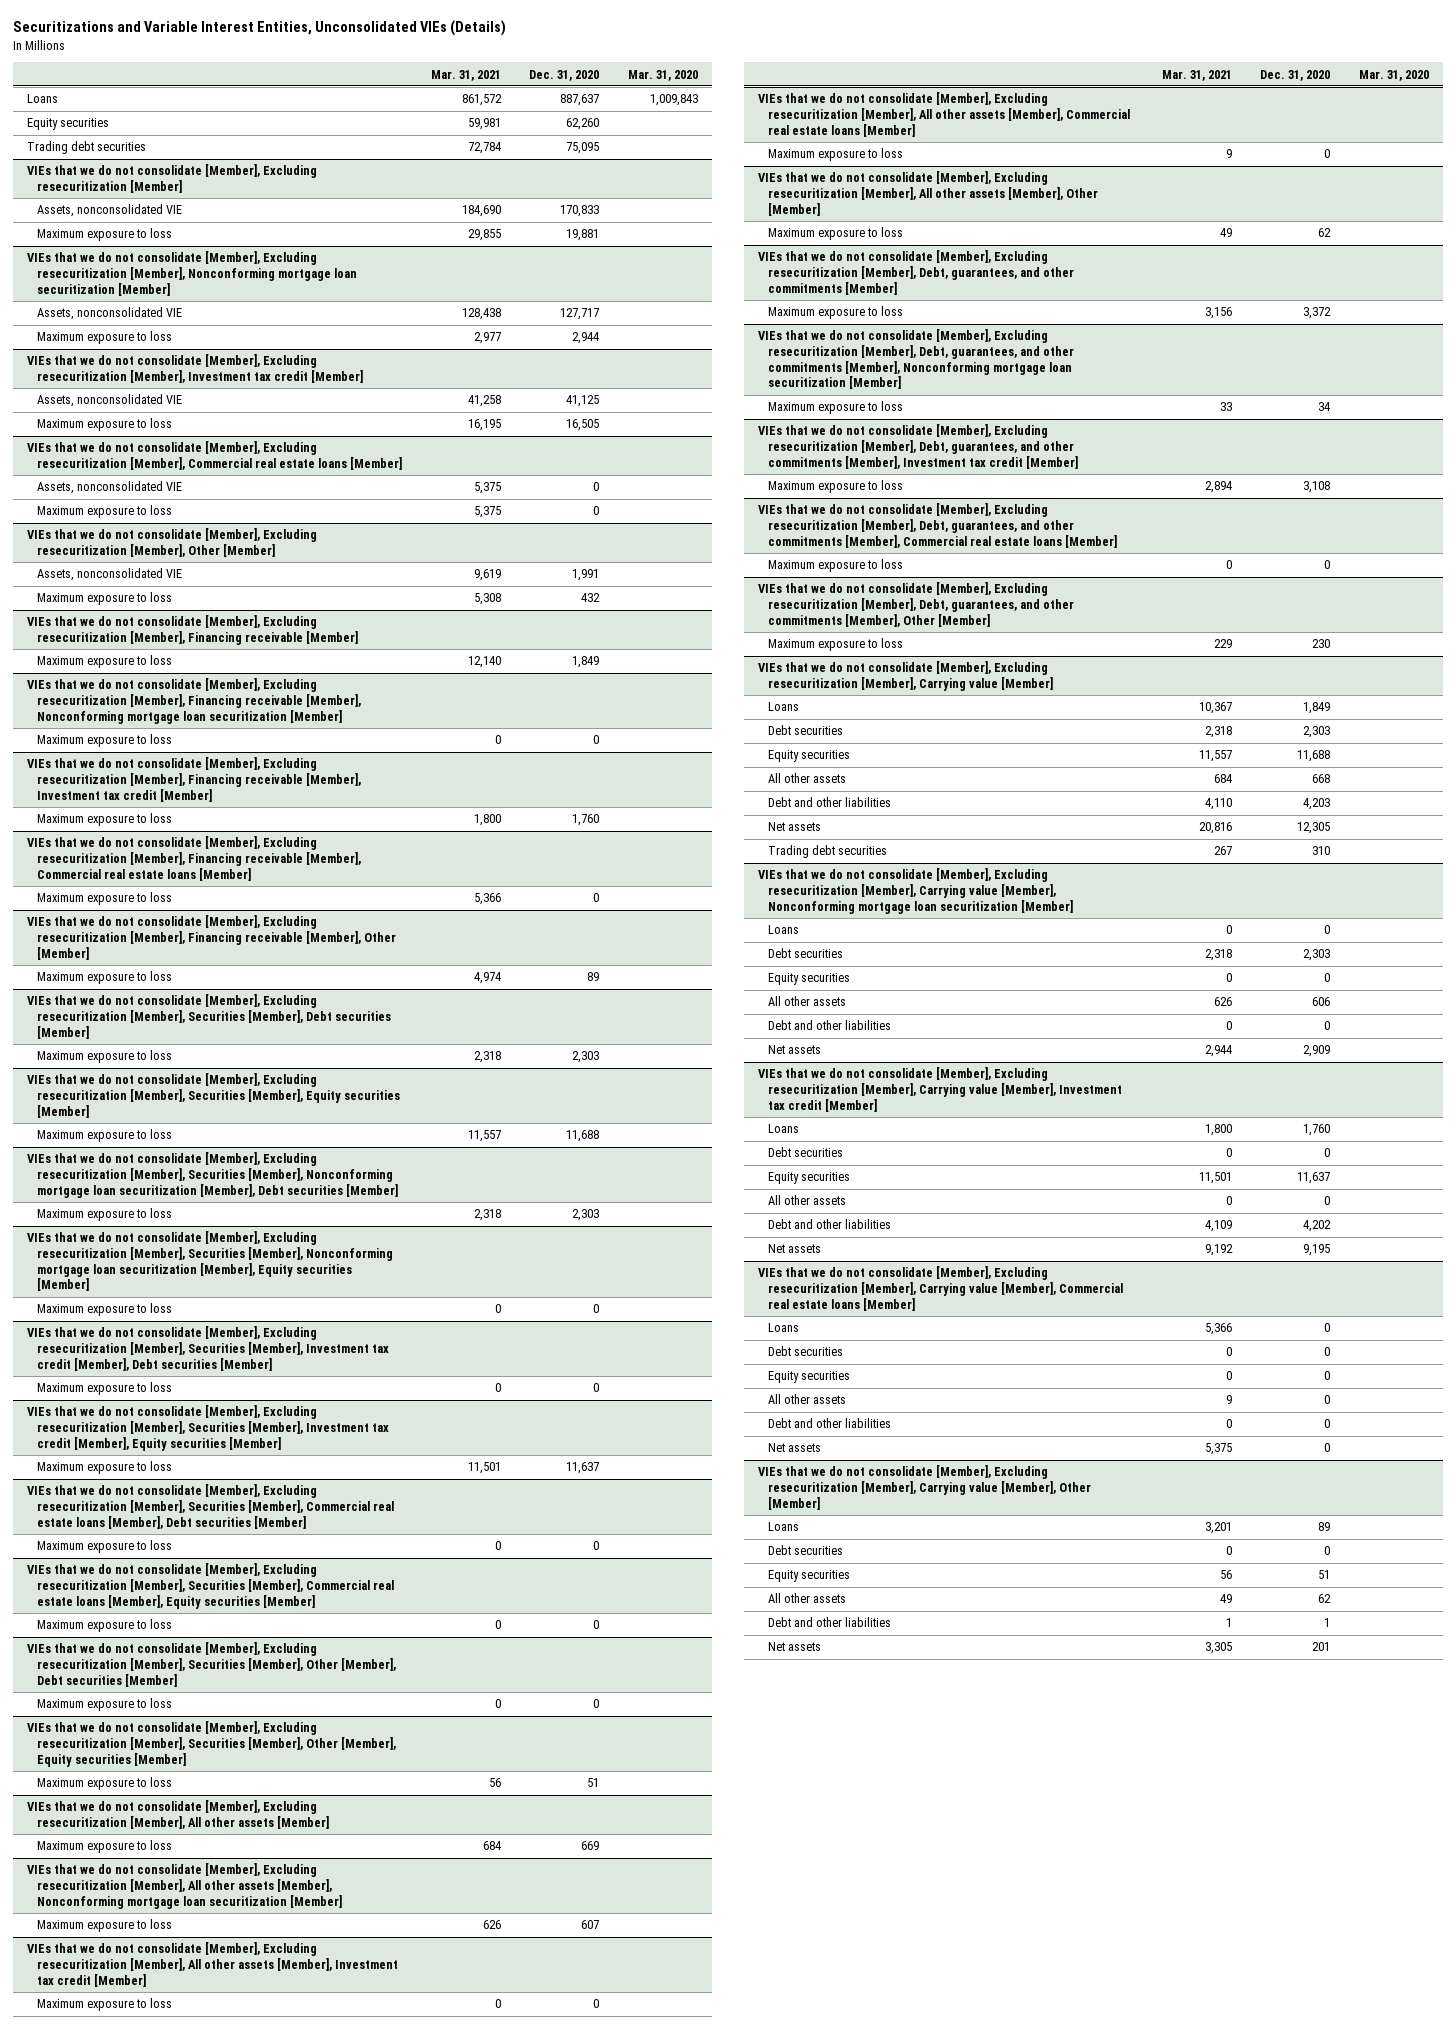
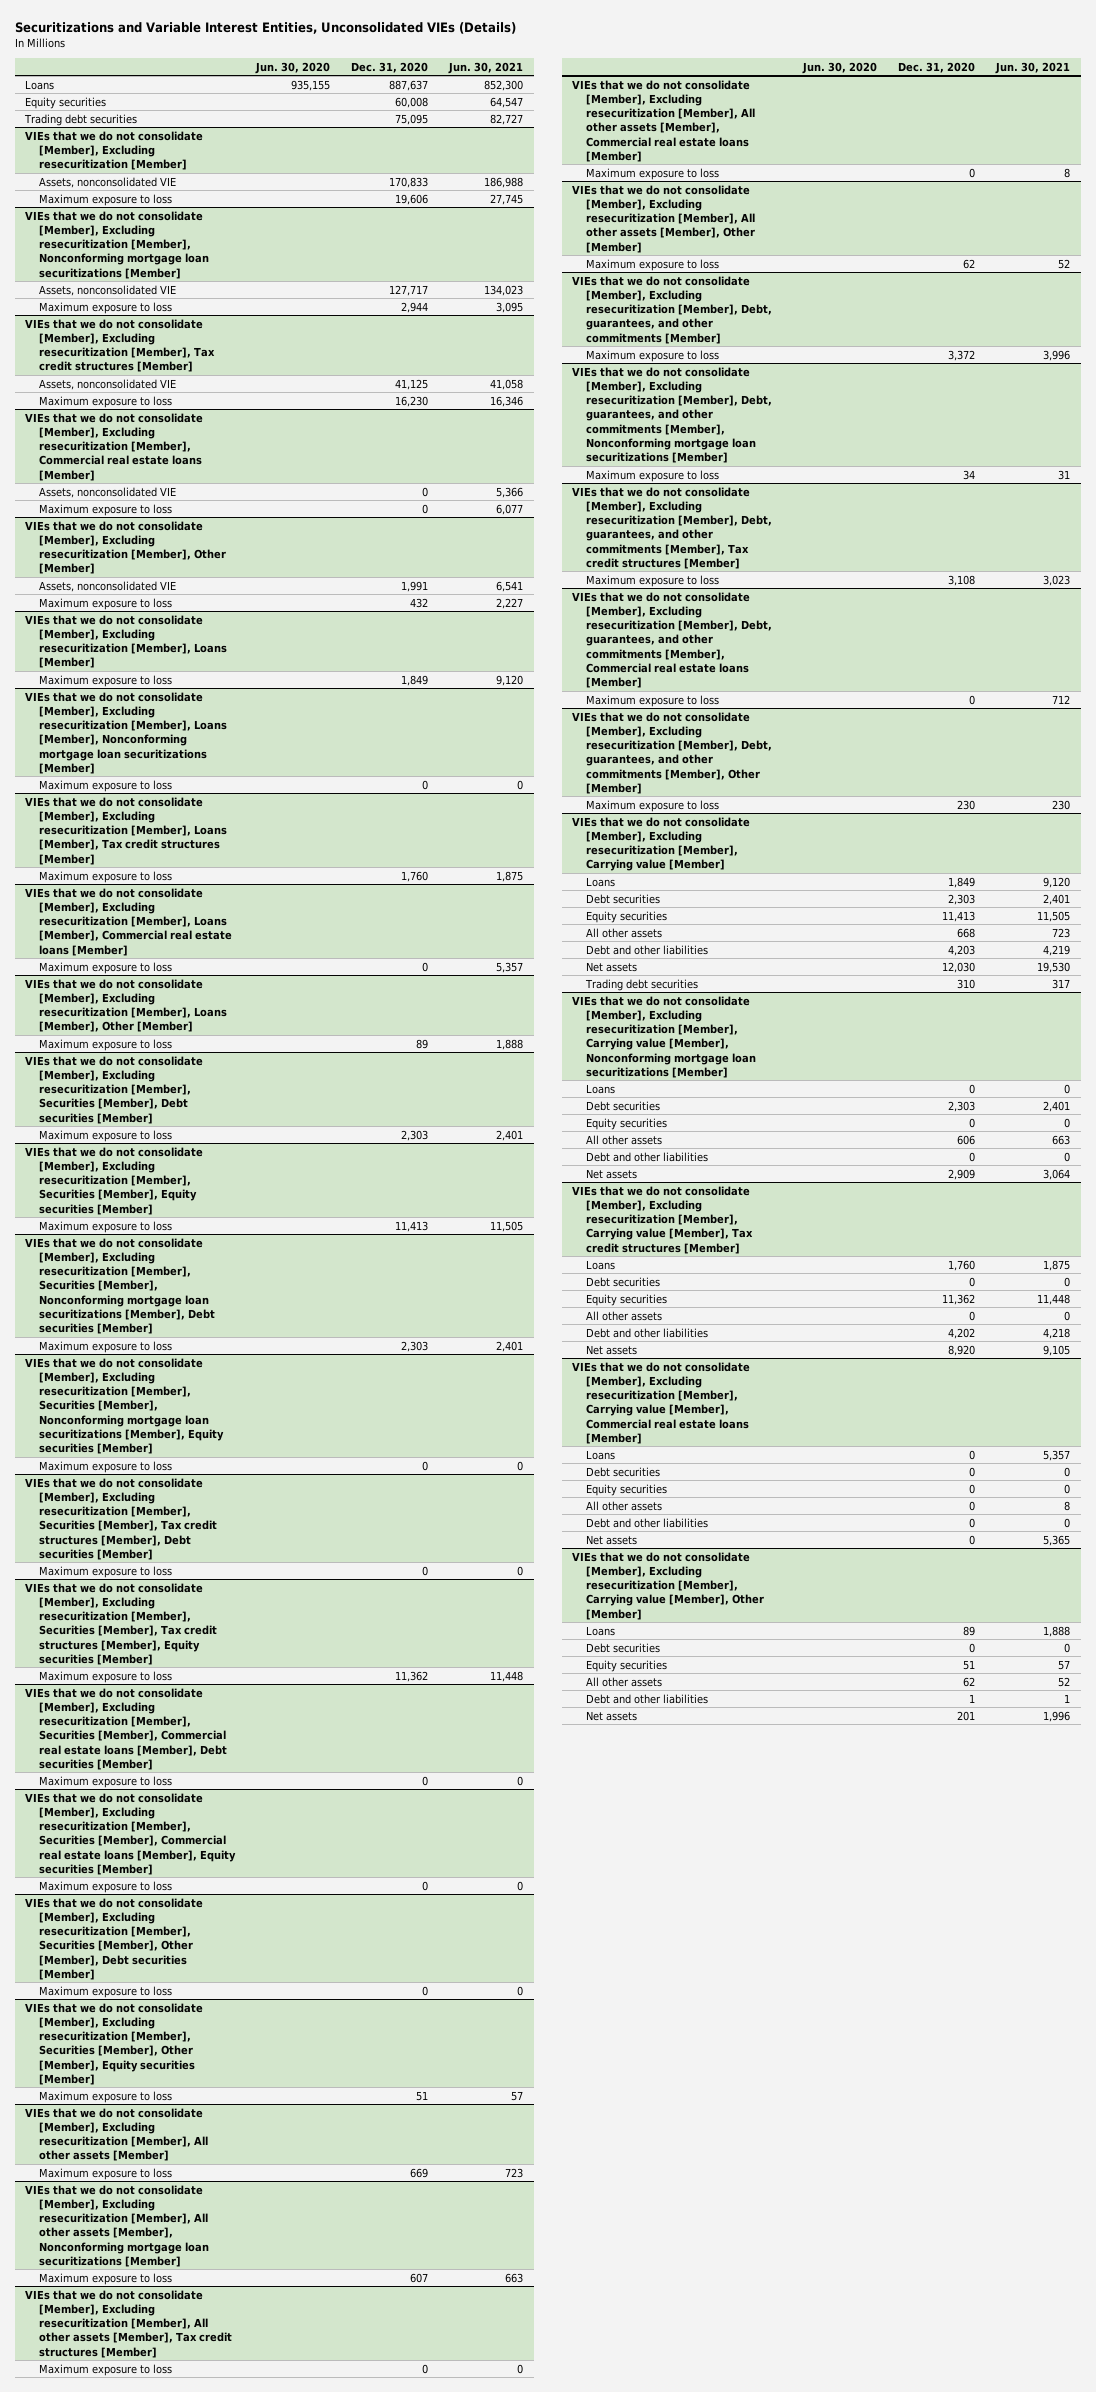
- | Mar. 31, 2021 | Dec. 31, 2020 | Mar. 31, 2020
+ | Jun. 30, 2020 | Dec. 31, 2020 | Jun. 30, 2021
- Equity securities | 59,981 | 62,260 |
+ Equity securities | | 60,008 | 64,547
@ VIEs that we do not consolidate [Member], Excluding resecuritization [Member]
- Maximum exposure to loss | 29,855 | 19,881 |
- VIEs that we do not consolidate [Member], Excluding resecuritization [Member], Nonconforming mortgage loan securitization [Member]
@ VIEs that we do not consolidate [Member], Excluding resecuritization [Member]
+ Maximum exposure to loss | | 19,606 | 27,745
+ VIEs that we do not consolidate [Member], Excluding resecuritization [Member], Nonconforming mortgage loan securitizations [Member]
- VIEs that we do not consolidate [Member], Excluding resecuritization [Member], Investment tax credit [Member]
+ VIEs that we do not consolidate [Member], Excluding resecuritization [Member], Tax credit structures [Member]
- Maximum exposure to loss | 16,195 | 16,505 |
+ Maximum exposure to loss | | 16,230 | 16,346
- VIEs that we do not consolidate [Member], Excluding resecuritization [Member], Financing receivable [Member]
+ VIEs that we do not consolidate [Member], Excluding resecuritization [Member], Loans [Member]
- VIEs that we do not consolidate [Member], Excluding resecuritization [Member], Financing receivable [Member], Nonconforming mortgage loan securitization [Member]
+ VIEs that we do not consolidate [Member], Excluding resecuritization [Member], Loans [Member], Nonconforming mortgage loan securitizations [Member]
- VIEs that we do not consolidate [Member], Excluding resecuritization [Member], Financing receivable [Member], Investment tax credit [Member]
+ VIEs that we do not consolidate [Member], Excluding resecuritization [Member], Loans [Member], Tax credit structures [Member]
- VIEs that we do not consolidate [Member], Excluding resecuritization [Member], Financing receivable [Member], Commercial real estate loans [Member]
+ VIEs that we do not consolidate [Member], Excluding resecuritization [Member], Loans [Member], Commercial real estate loans [Member]
- VIEs that we do not consolidate [Member], Excluding resecuritization [Member], Financing receivable [Member], Other [Member]
+ VIEs that we do not consolidate [Member], Excluding resecuritization [Member], Loans [Member], Other [Member]
@ VIEs that we do not consolidate [Member], Excluding resecuritization [Member], Securities [Member], Equity securities [Member]
- Maximum exposure to loss | 11,557 | 11,688 |
- VIEs that we do not consolidate [Member], Excluding resecuritization [Member], Securities [Member], Nonconforming mortgage loan securitization [Member], Debt securities [Member]
@ VIEs that we do not consolidate [Member], Excluding resecuritization [Member], Securities [Member], Equity securities [Member]
+ Maximum exposure to loss | | 11,413 | 11,505
+ VIEs that we do not consolidate [Member], Excluding resecuritization [Member], Securities [Member], Nonconforming mortgage loan securitizations [Member], Debt securities [Member]
- VIEs that we do not consolidate [Member], Excluding resecuritization [Member], Securities [Member], Nonconforming mortgage loan securitization [Member], Equity securities [Member]
+ VIEs that we do not consolidate [Member], Excluding resecuritization [Member], Securities [Member], Nonconforming mortgage loan securitizations [Member], Equity securities [Member]
- VIEs that we do not consolidate [Member], Excluding resecuritization [Member], Securities [Member], Investment tax credit [Member], Debt securities [Member]
+ VIEs that we do not consolidate [Member], Excluding resecuritization [Member], Securities [Member], Tax credit structures [Member], Debt securities [Member]
- VIEs that we do not consolidate [Member], Excluding resecuritization [Member], Securities [Member], Investment tax credit [Member], Equity securities [Member]
- Maximum exposure to loss | 11,501 | 11,637 |
+ VIEs that we do not consolidate [Member], Excluding resecuritization [Member], Securities [Member], Tax credit structures [Member], Equity securities [Member]
+ Maximum exposure to loss | | 11,362 | 11,448
- VIEs that we do not consolidate [Member], Excluding resecuritization [Member], All other assets [Member], Nonconforming mortgage loan securitization [Member]
+ VIEs that we do not consolidate [Member], Excluding resecuritization [Member], All other assets [Member], Nonconforming mortgage loan securitizations [Member]
- VIEs that we do not consolidate [Member], Excluding resecuritization [Member], All other assets [Member], Investment tax credit [Member]
+ VIEs that we do not consolidate [Member], Excluding resecuritization [Member], All other assets [Member], Tax credit structures [Member]
- VIEs that we do not consolidate [Member], Excluding resecuritization [Member], Debt, guarantees, and other commitments [Member], Nonconforming mortgage loan securitization [Member]
+ VIEs that we do not consolidate [Member], Excluding resecuritization [Member], Debt, guarantees, and other commitments [Member], Nonconforming mortgage loan securitizations [Member]
- VIEs that we do not consolidate [Member], Excluding resecuritization [Member], Debt, guarantees, and other commitments [Member], Investment tax credit [Member]
+ VIEs that we do not consolidate [Member], Excluding resecuritization [Member], Debt, guarantees, and other commitments [Member], Tax credit structures [Member]
@ VIEs that we do not consolidate [Member], Excluding resecuritization [Member], Carrying value [Member]
- Equity securities | 11,557 | 11,688 |
+ Equity securities | | 11,413 | 11,505
- Net assets | 20,816 | 12,305 |
+ Net assets | | 12,030 | 19,530
- VIEs that we do not consolidate [Member], Excluding resecuritization [Member], Carrying value [Member], Nonconforming mortgage loan securitization [Member]
+ VIEs that we do not consolidate [Member], Excluding resecuritization [Member], Carrying value [Member], Nonconforming mortgage loan securitizations [Member]
- VIEs that we do not consolidate [Member], Excluding resecuritization [Member], Carrying value [Member], Investment tax credit [Member]
+ VIEs that we do not consolidate [Member], Excluding resecuritization [Member], Carrying value [Member], Tax credit structures [Member]
- Equity securities | 11,501 | 11,637 |
+ Equity securities | | 11,362 | 11,448
- Net assets | 9,192 | 9,195 |
+ Net assets | | 8,920 | 9,105

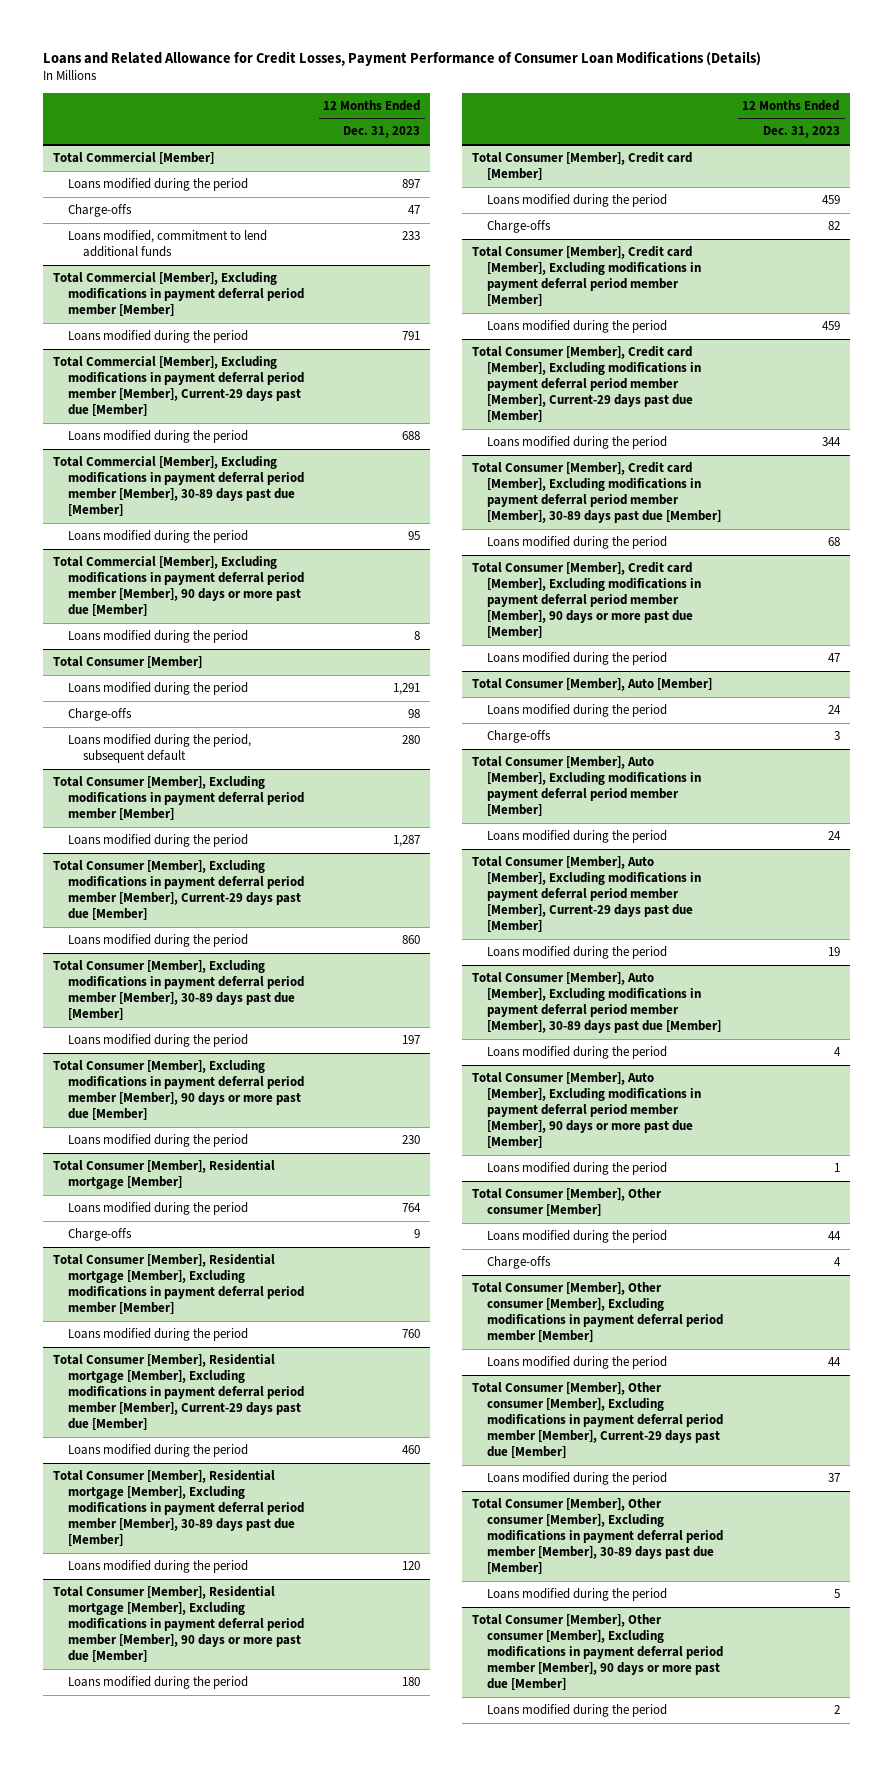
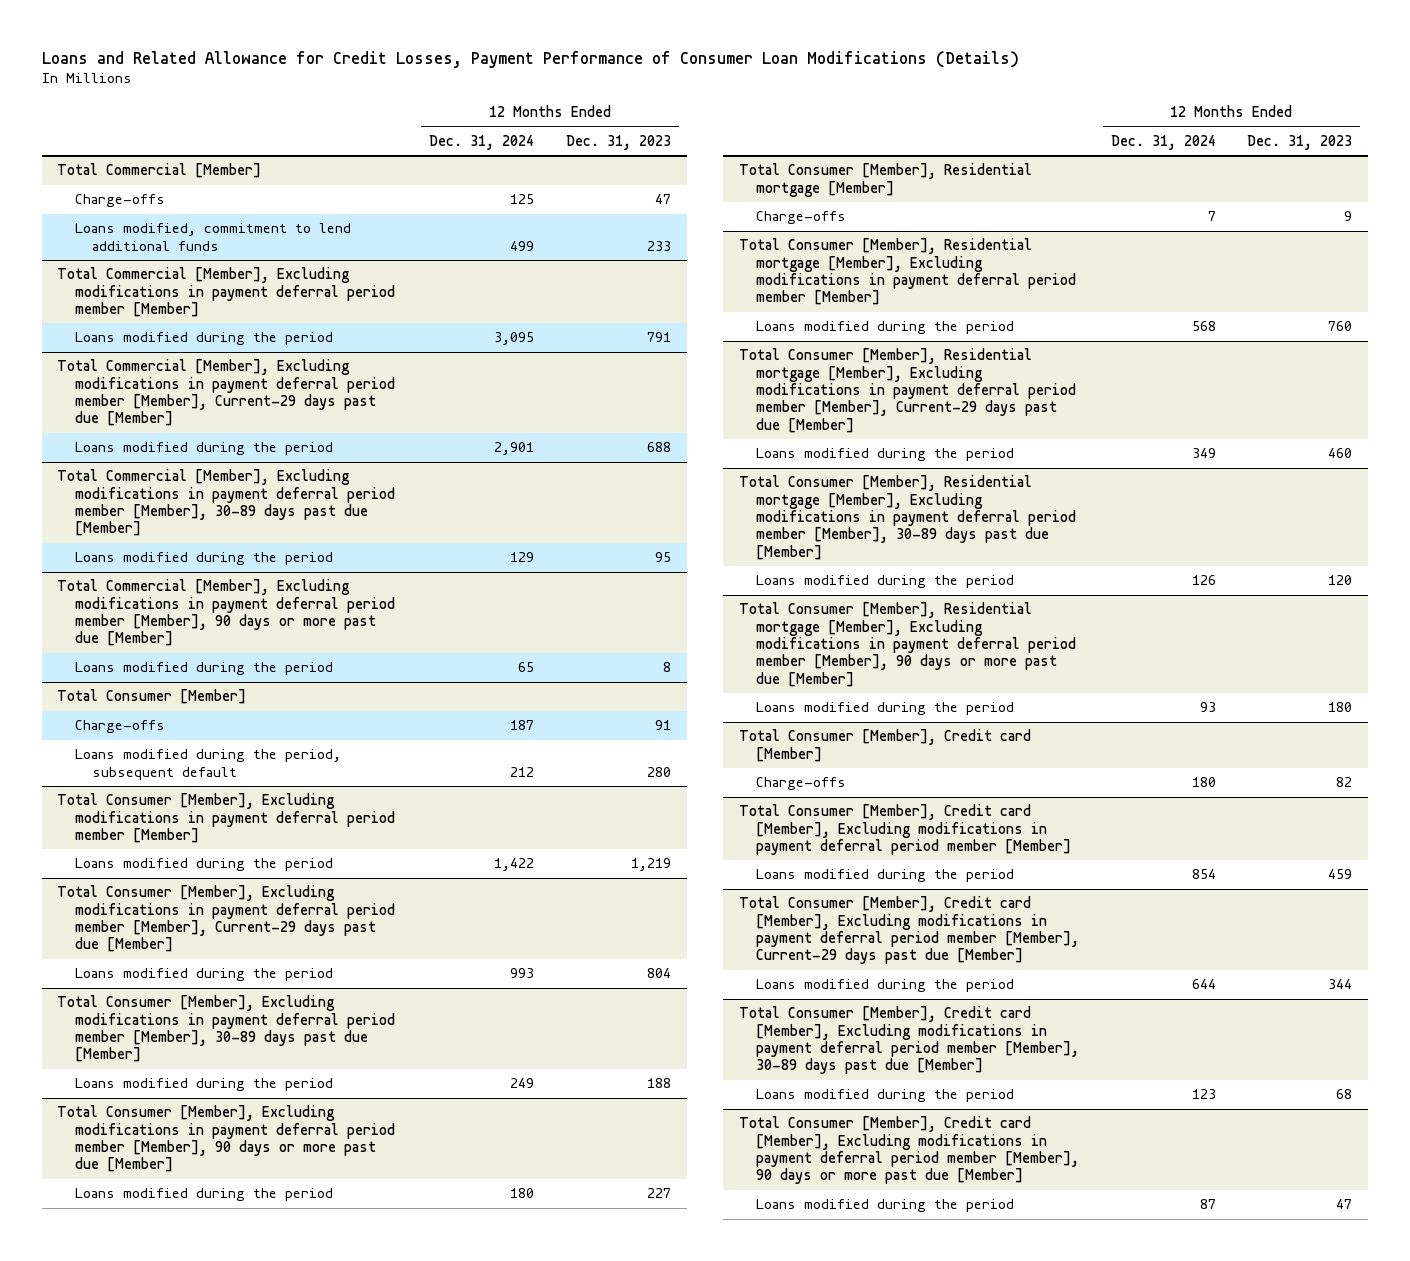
- | 12 Months Ended Dec. 31, 2023
+ | 12 Months Ended Dec. 31, 2024 | 12 Months Ended Dec. 31, 2023
@ Total Commercial [Member]
- Loans modified during the period | 897
@ Total Consumer [Member]
- Loans modified during the period | 1,291
- Charge-offs | 98
+ Charge-offs | 187 | 91
@ Total Consumer [Member], Excluding modifications in payment deferral period member [Member]
- Loans modified during the period | 1,287
+ Loans modified during the period | 1,422 | 1,219
@ Total Consumer [Member], Excluding modifications in payment deferral period member [Member], Current-29 days past due [Member]
- Loans modified during the period | 860
+ Loans modified during the period | 993 | 804
@ Total Consumer [Member], Excluding modifications in payment deferral period member [Member], 30-89 days past due [Member]
- Loans modified during the period | 197
+ Loans modified during the period | 249 | 188
@ Total Consumer [Member], Excluding modifications in payment deferral period member [Member], 90 days or more past due [Member]
- Loans modified during the period | 230
+ Loans modified during the period | 180 | 227
@ Total Consumer [Member], Residential mortgage [Member]
- Loans modified during the period | 764
@ Total Consumer [Member], Credit card [Member]
- Loans modified during the period | 459
- Total Consumer [Member], Auto [Member]
- Loans modified during the period | 24
- Charge-offs | 3
- Total Consumer [Member], Auto [Member], Excluding modifications in payment deferral period member [Member]
- Loans modified during the period | 24
- Total Consumer [Member], Auto [Member], Excluding modifications in payment deferral period member [Member], Current-29 days past due [Member]
- Loans modified during the period | 19
- Total Consumer [Member], Auto [Member], Excluding modifications in payment deferral period member [Member], 30-89 days past due [Member]
- Loans modified during the period | 4
- Total Consumer [Member], Auto [Member], Excluding modifications in payment deferral period member [Member], 90 days or more past due [Member]
- Loans modified during the period | 1
- Total Consumer [Member], Other consumer [Member]
- Loans modified during the period | 44
- Charge-offs | 4
- Total Consumer [Member], Other consumer [Member], Excluding modifications in payment deferral period member [Member]
- Loans modified during the period | 44
- Total Consumer [Member], Other consumer [Member], Excluding modifications in payment deferral period member [Member], Current-29 days past due [Member]
- Loans modified during the period | 37
- Total Consumer [Member], Other consumer [Member], Excluding modifications in payment deferral period member [Member], 30-89 days past due [Member]
- Loans modified during the period | 5
- Total Consumer [Member], Other consumer [Member], Excluding modifications in payment deferral period member [Member], 90 days or more past due [Member]
- Loans modified during the period | 2

